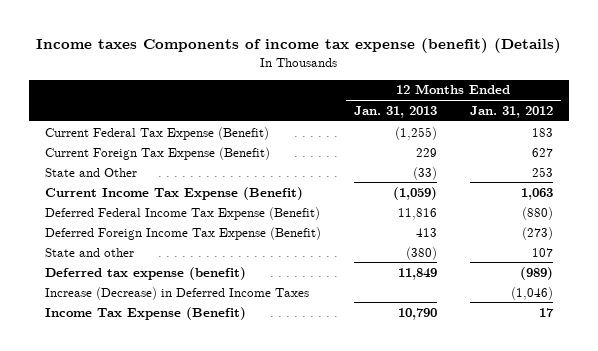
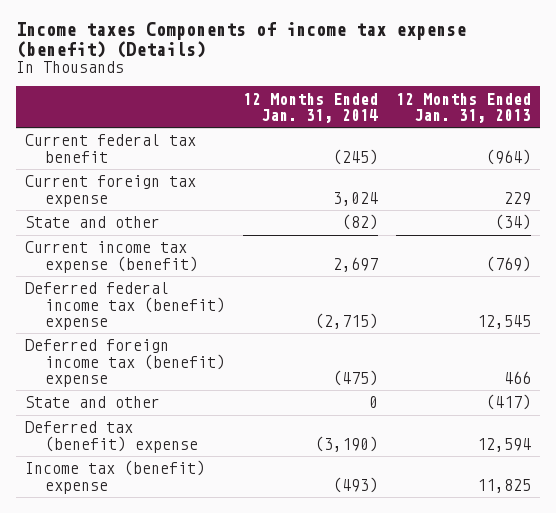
- | 12 Months Ended Jan. 31, 2013 | 12 Months Ended Jan. 31, 2012
+ | 12 Months Ended Jan. 31, 2014 | 12 Months Ended Jan. 31, 2013
- Current Federal Tax Expense (Benefit) | (1,255) | 183
- Current Foreign Tax Expense (Benefit) | 229 | 627
- State and Other | (33) | 253
- Current Income Tax Expense (Benefit) | (1,059) | 1,063
- Deferred Federal Income Tax Expense (Benefit) | 11,816 | (880)
- Deferred Foreign Income Tax Expense (Benefit) | 413 | (273)
- State and other | (380) | 107
- Deferred tax expense (benefit) | 11,849 | (989)
- Increase (Decrease) in Deferred Income Taxes | | (1,046)
- Income Tax Expense (Benefit) | 10,790 | 17
+ Current federal tax benefit | (245) | (964)
+ Current foreign tax expense | 3,024 | 229
+ State and other | (82) | (34)
+ Current income tax expense (benefit) | 2,697 | (769)
+ Deferred federal income tax (benefit) expense | (2,715) | 12,545
+ Deferred foreign income tax (benefit) expense | (475) | 466
+ State and other | 0 | (417)
+ Deferred tax (benefit) expense | (3,190) | 12,594
+ Income tax (benefit) expense | (493) | 11,825

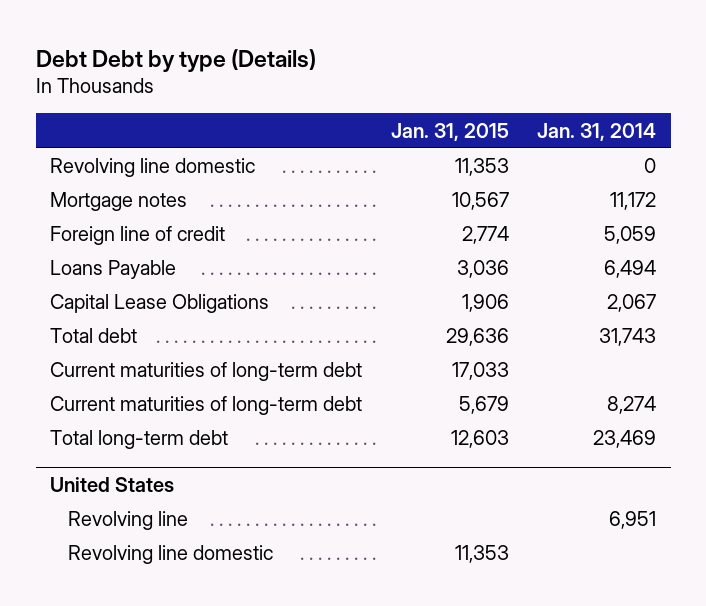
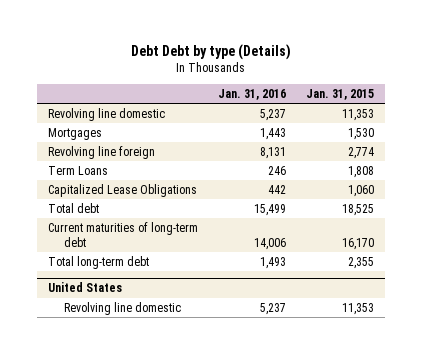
- | Jan. 31, 2015 | Jan. 31, 2014
+ | Jan. 31, 2016 | Jan. 31, 2015
- Mortgage notes | 10,567 | 11,172
- Foreign line of credit | 2,774 | 5,059
- Loans Payable | 3,036 | 6,494
- Capital Lease Obligations | 1,906 | 2,067
- Total debt | 29,636 | 31,743
- Current maturities of long-term debt | 17,033 |
- Current maturities of long-term debt | 5,679 | 8,274
- Total long-term debt | 12,603 | 23,469
+ Mortgages | 1,443 | 1,530
+ Revolving line foreign | 8,131 | 2,774
+ Term Loans | 246 | 1,808
+ Capitalized Lease Obligations | 442 | 1,060
+ Total debt | 15,499 | 18,525
+ Current maturities of long-term debt | 14,006 | 16,170
+ Total long-term debt | 1,493 | 2,355
@ United States
- Revolving line | | 6,951

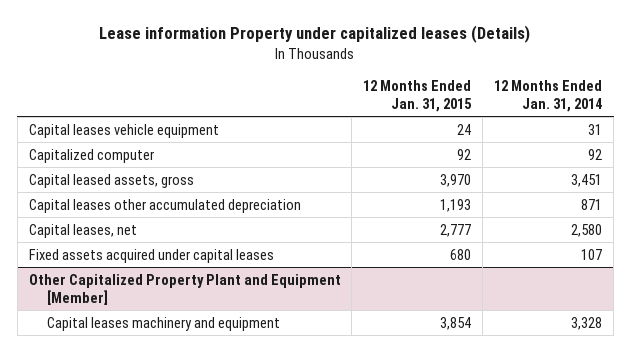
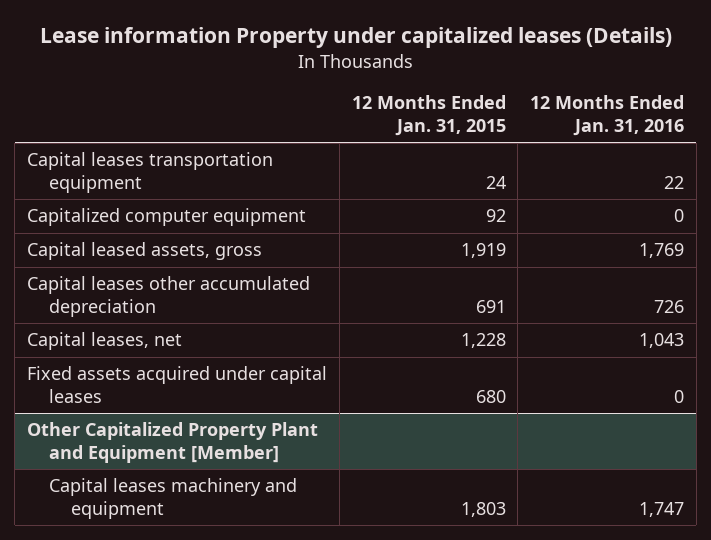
- | 12 Months Ended Jan. 31, 2015 | 12 Months Ended Jan. 31, 2014
+ | 12 Months Ended Jan. 31, 2015 | 12 Months Ended Jan. 31, 2016
- Capital leases vehicle equipment | 24 | 31
- Capitalized computer | 92 | 92
- Capital leased assets, gross | 3,970 | 3,451
- Capital leases other accumulated depreciation | 1,193 | 871
- Capital leases, net | 2,777 | 2,580
+ Capital leases transportation equipment | 24 | 22
+ Capitalized computer equipment | 92 | 0
+ Capital leased assets, gross | 1,919 | 1,769
+ Capital leases other accumulated depreciation | 691 | 726
+ Capital leases, net | 1,228 | 1,043
@ Other Capitalized Property Plant and Equipment [Member]
- Capital leases machinery and equipment | 3,854 | 3,328
+ Capital leases machinery and equipment | 1,803 | 1,747

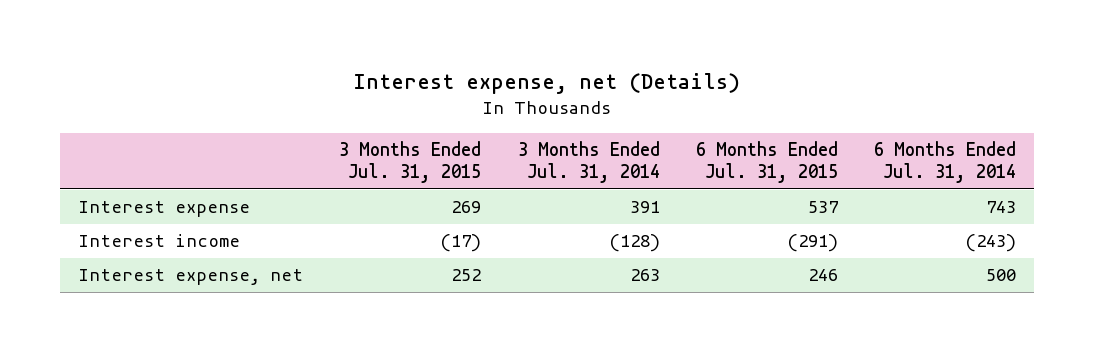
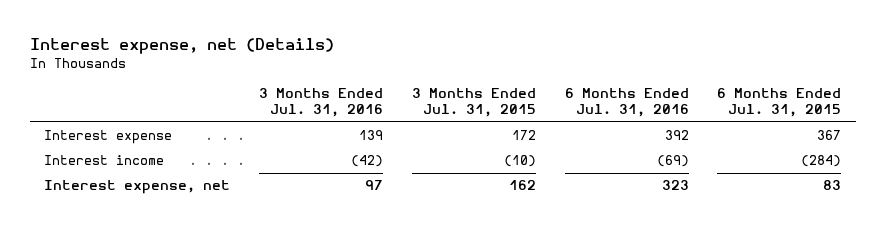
- | 3 Months Ended Jul. 31, 2015 | 3 Months Ended Jul. 31, 2014 | 6 Months Ended Jul. 31, 2015 | 6 Months Ended Jul. 31, 2014
+ | 3 Months Ended Jul. 31, 2016 | 3 Months Ended Jul. 31, 2015 | 6 Months Ended Jul. 31, 2016 | 6 Months Ended Jul. 31, 2015
- Interest expense | 269 | 391 | 537 | 743
- Interest income | (17) | (128) | (291) | (243)
- Interest expense, net | 252 | 263 | 246 | 500
+ Interest expense | 139 | 172 | 392 | 367
+ Interest income | (42) | (10) | (69) | (284)
+ Interest expense, net | 97 | 162 | 323 | 83

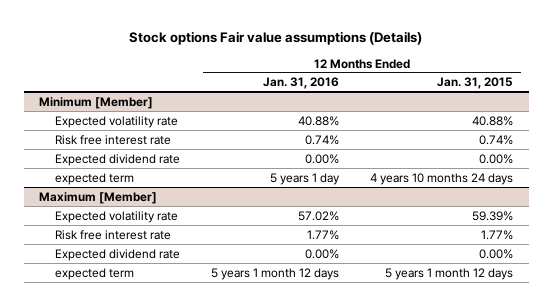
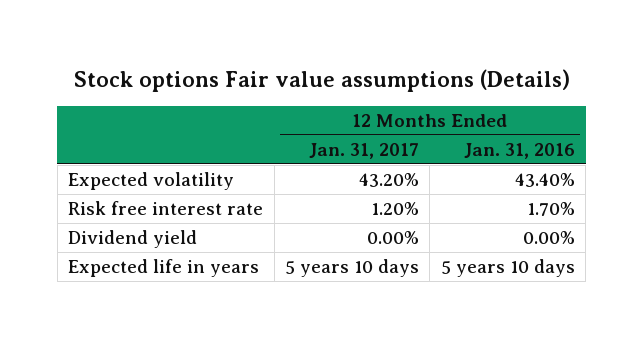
- | 12 Months Ended Jan. 31, 2016 | 12 Months Ended Jan. 31, 2015
+ | 12 Months Ended Jan. 31, 2017 | 12 Months Ended Jan. 31, 2016
- Minimum [Member]
- Expected volatility rate | 40.88% | 40.88%
- Risk free interest rate | 0.74% | 0.74%
- Expected dividend rate | 0.00% | 0.00%
- expected term | 5 years 1 day | 4 years 10 months 24 days
- Maximum [Member]
- Expected volatility rate | 57.02% | 59.39%
- Risk free interest rate | 1.77% | 1.77%
- Expected dividend rate | 0.00% | 0.00%
- expected term | 5 years 1 month 12 days | 5 years 1 month 12 days
+ Expected volatility | 43.20% | 43.40%
+ Risk free interest rate | 1.20% | 1.70%
+ Dividend yield | 0.00% | 0.00%
+ Expected life in years | 5 years 10 days | 5 years 10 days

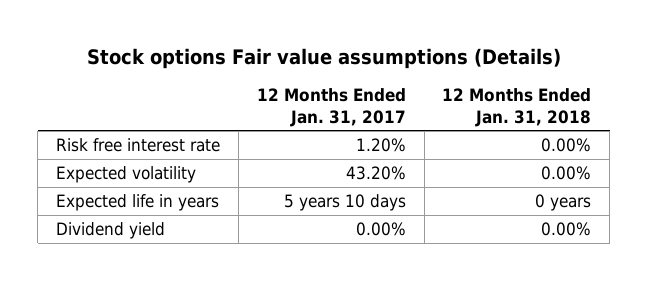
- | 12 Months Ended Jan. 31, 2017 | 12 Months Ended Jan. 31, 2016
+ | 12 Months Ended Jan. 31, 2017 | 12 Months Ended Jan. 31, 2018
moved down: Expected volatility | 43.20% | 0.00%
moved down: Dividend yield | 0.00% | 0.00%

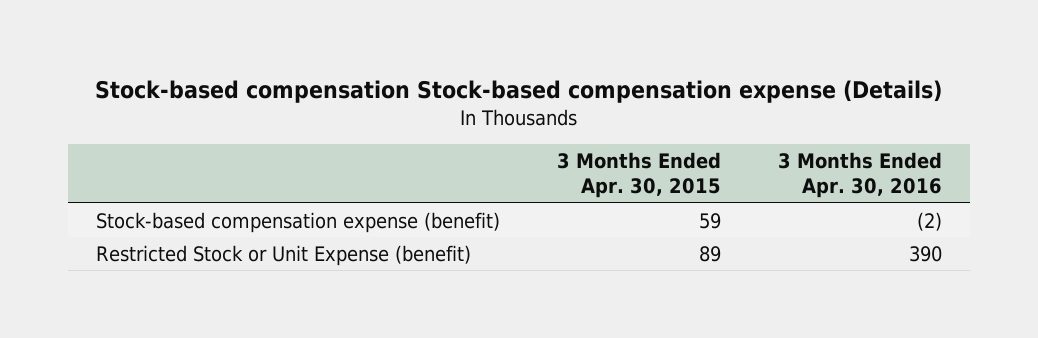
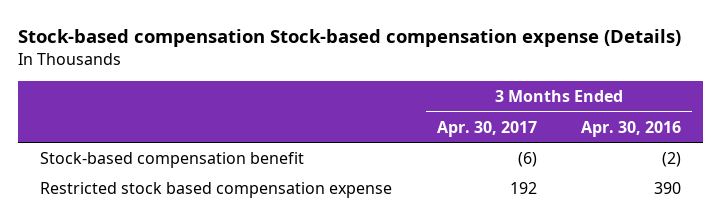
- | 3 Months Ended Apr. 30, 2015 | 3 Months Ended Apr. 30, 2016
+ | 3 Months Ended Apr. 30, 2017 | 3 Months Ended Apr. 30, 2016
- Stock-based compensation expense (benefit) | 59 | (2)
- Restricted Stock or Unit Expense (benefit) | 89 | 390
+ Stock-based compensation benefit | (6) | (2)
+ Restricted stock based compensation expense | 192 | 390

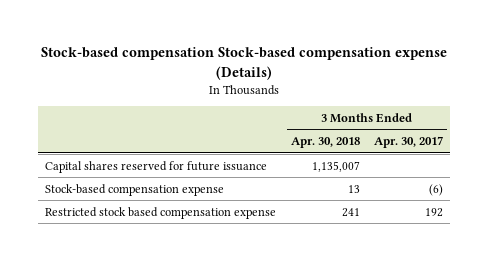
- | 3 Months Ended Apr. 30, 2017 | 3 Months Ended Apr. 30, 2016
+ | 3 Months Ended Apr. 30, 2018 | 3 Months Ended Apr. 30, 2017
- Stock-based compensation benefit | (6) | (2)
+ Capital shares reserved for future issuance | 1,135,007 |
+ Stock-based compensation expense | 13 | (6)

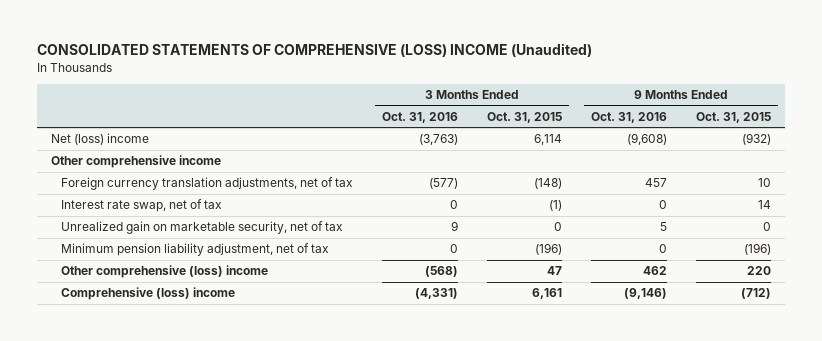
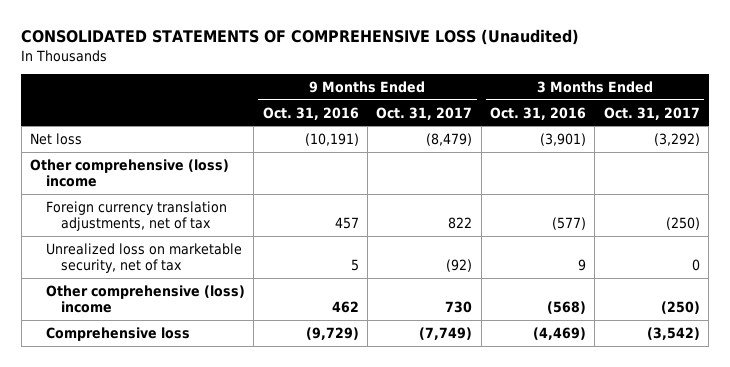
- CONSOLIDATED STATEMENTS OF COMPREHENSIVE (LOSS) INCOME (Unaudited)
+ CONSOLIDATED STATEMENTS OF COMPREHENSIVE LOSS (Unaudited)
- | 3 Months Ended Oct. 31, 2016 | 3 Months Ended Oct. 31, 2015 | 9 Months Ended Oct. 31, 2016 | 9 Months Ended Oct. 31, 2015
+ | 9 Months Ended Oct. 31, 2016 | 9 Months Ended Oct. 31, 2017 | 3 Months Ended Oct. 31, 2016 | 3 Months Ended Oct. 31, 2017
- Net (loss) income | (3,763) | 6,114 | (9,608) | (932)
- Other comprehensive income
+ Net loss | (10,191) | (8,479) | (3,901) | (3,292)
+ Other comprehensive (loss) income
- Interest rate swap, net of tax | 0 | (1) | 0 | 14
- Unrealized gain on marketable security, net of tax | 9 | 0 | 5 | 0
- Minimum pension liability adjustment, net of tax | 0 | (196) | 0 | (196)
+ Unrealized loss on marketable security, net of tax | 5 | (92) | 9 | 0
- Comprehensive (loss) income | (4,331) | 6,161 | (9,146) | (712)
+ Comprehensive loss | (9,729) | (7,749) | (4,469) | (3,542)

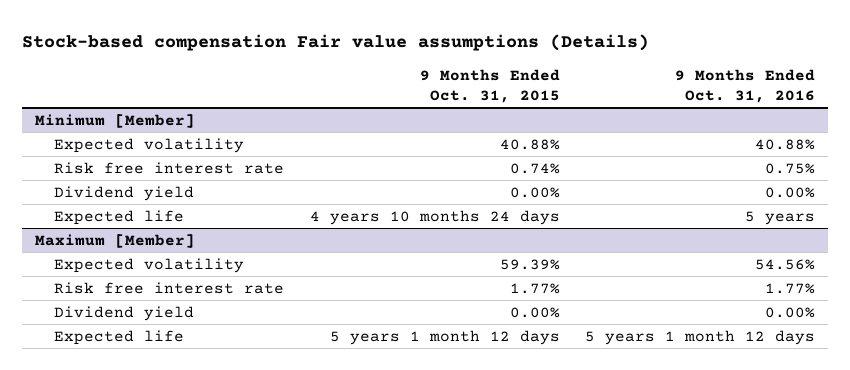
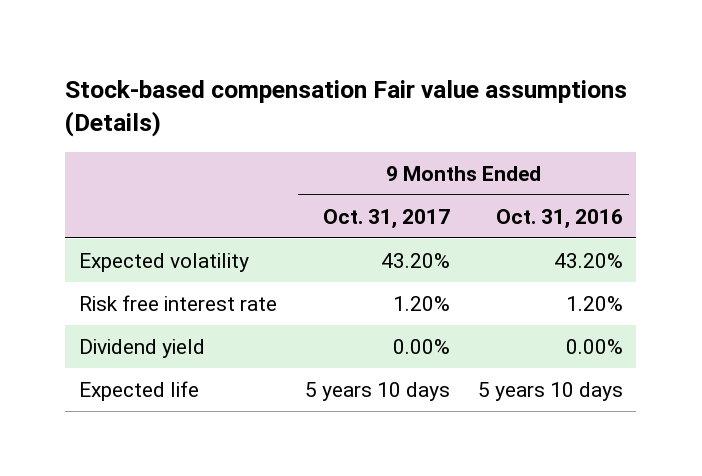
- | 9 Months Ended Oct. 31, 2015 | 9 Months Ended Oct. 31, 2016
+ | 9 Months Ended Oct. 31, 2017 | 9 Months Ended Oct. 31, 2016
- Minimum [Member]
- Expected volatility | 40.88% | 40.88%
- Risk free interest rate | 0.74% | 0.75%
- Dividend yield | 0.00% | 0.00%
- Expected life | 4 years 10 months 24 days | 5 years
- Maximum [Member]
- Expected volatility | 59.39% | 54.56%
- Risk free interest rate | 1.77% | 1.77%
+ Expected volatility | 43.20% | 43.20%
+ Risk free interest rate | 1.20% | 1.20%
- Expected life | 5 years 1 month 12 days | 5 years 1 month 12 days
+ Expected life | 5 years 10 days | 5 years 10 days

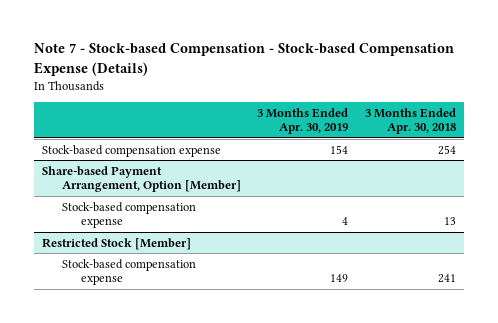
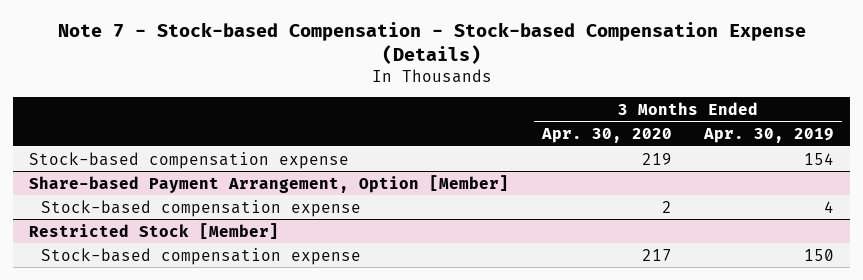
- | 3 Months Ended Apr. 30, 2019 | 3 Months Ended Apr. 30, 2018
+ | 3 Months Ended Apr. 30, 2020 | 3 Months Ended Apr. 30, 2019
@ Restricted Stock [Member]
- Stock-based compensation expense | 149 | 241
+ Stock-based compensation expense | 217 | 150

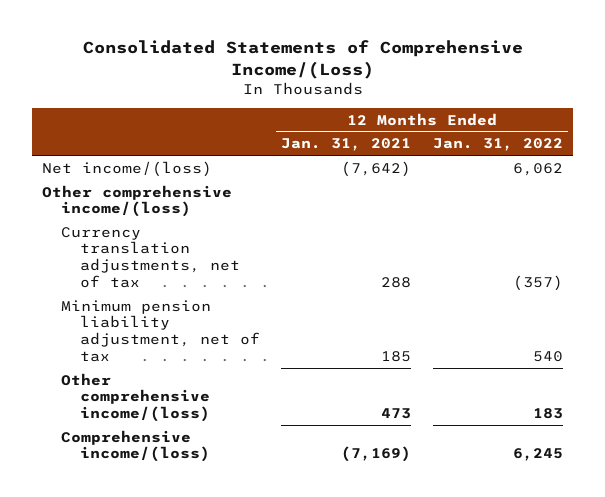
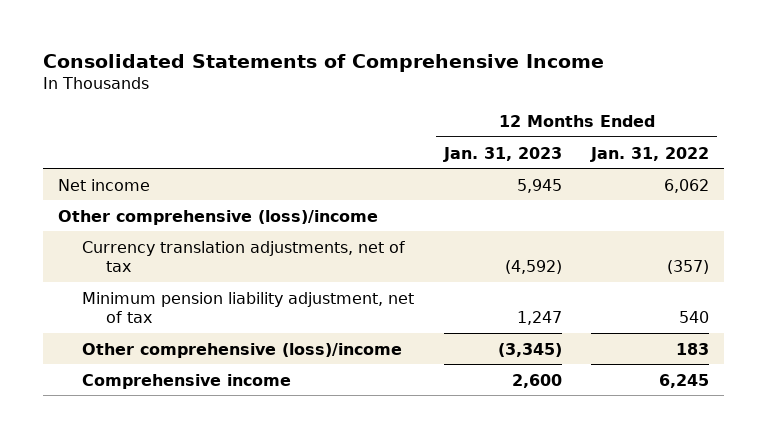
- Consolidated Statements of Comprehensive Income/(Loss)
+ Consolidated Statements of Comprehensive Income
- | 12 Months Ended Jan. 31, 2021 | 12 Months Ended Jan. 31, 2022
+ | 12 Months Ended Jan. 31, 2023 | 12 Months Ended Jan. 31, 2022
- Net income/(loss) | (7,642) | 6,062
- Other comprehensive income/(loss)
+ Net income | 5,945 | 6,062
+ Other comprehensive (loss)/income
- Other comprehensive income/(loss) | 473 | 183
- Comprehensive income/(loss) | (7,169) | 6,245
+ Other comprehensive (loss)/income | (3,345) | 183
+ Comprehensive income | 2,600 | 6,245

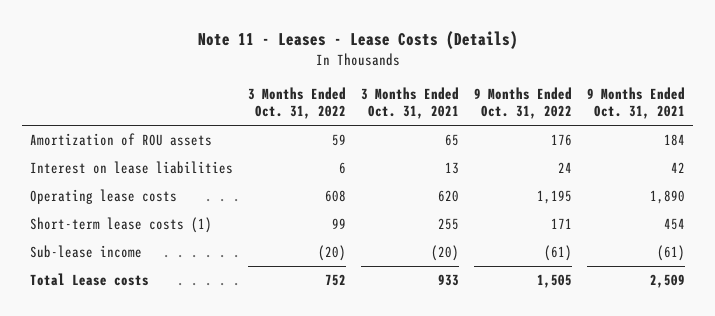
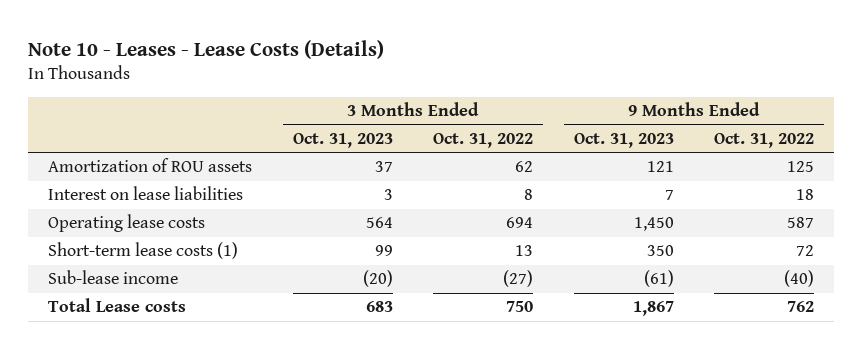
- Note 11 - Leases - Lease Costs (Details)
+ Note 10 - Leases - Lease Costs (Details)
- | 3 Months Ended Oct. 31, 2022 | 3 Months Ended Oct. 31, 2021 | 9 Months Ended Oct. 31, 2022 | 9 Months Ended Oct. 31, 2021
+ | 3 Months Ended Oct. 31, 2023 | 3 Months Ended Oct. 31, 2022 | 9 Months Ended Oct. 31, 2023 | 9 Months Ended Oct. 31, 2022
- Amortization of ROU assets | 59 | 65 | 176 | 184
- Interest on lease liabilities | 6 | 13 | 24 | 42
- Operating lease costs | 608 | 620 | 1,195 | 1,890
- Short-term lease costs (1) | 99 | 255 | 171 | 454
- Sub-lease income | (20) | (20) | (61) | (61)
- Total Lease costs | 752 | 933 | 1,505 | 2,509
+ Amortization of ROU assets | 37 | 62 | 121 | 125
+ Interest on lease liabilities | 3 | 8 | 7 | 18
+ Operating lease costs | 564 | 694 | 1,450 | 587
+ Short-term lease costs (1) | 99 | 13 | 350 | 72
+ Sub-lease income | (20) | (27) | (61) | (40)
+ Total Lease costs | 683 | 750 | 1,867 | 762

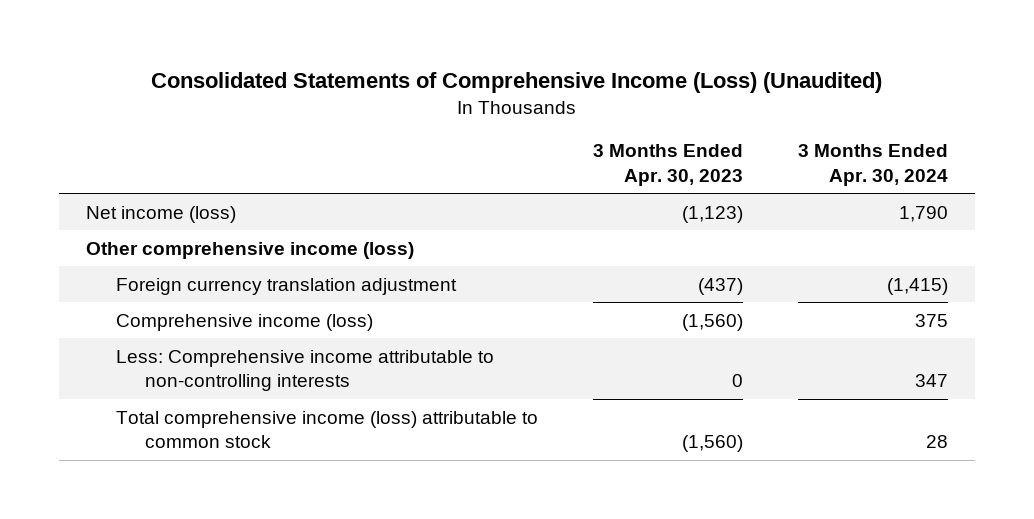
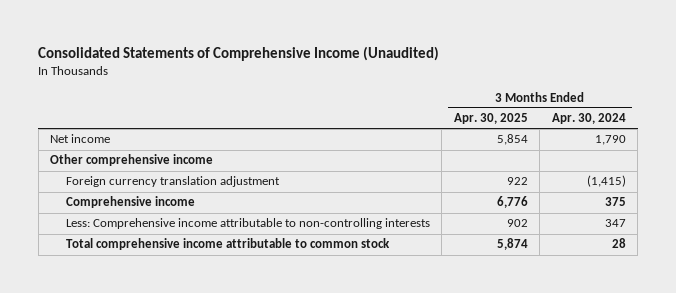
- Consolidated Statements of Comprehensive Income (Loss) (Unaudited)
+ Consolidated Statements of Comprehensive Income (Unaudited)
- | 3 Months Ended Apr. 30, 2023 | 3 Months Ended Apr. 30, 2024
+ | 3 Months Ended Apr. 30, 2025 | 3 Months Ended Apr. 30, 2024
- Net income (loss) | (1,123) | 1,790
- Other comprehensive income (loss)
+ Net income | 5,854 | 1,790
+ Other comprehensive income
- Comprehensive income (loss) | (1,560) | 375
+ Comprehensive income | 6,776 | 375
- Total comprehensive income (loss) attributable to common stock | (1,560) | 28
+ Total comprehensive income attributable to common stock | 5,874 | 28

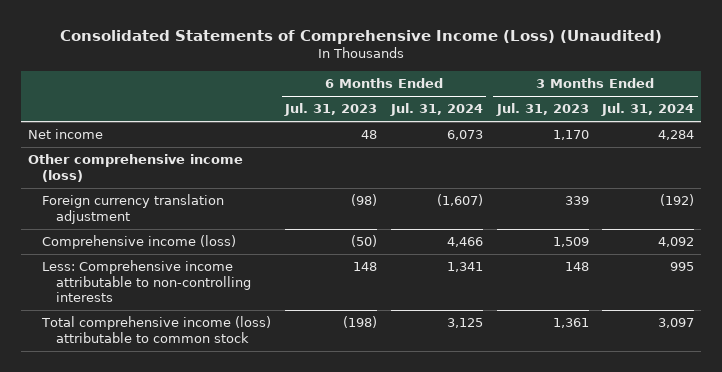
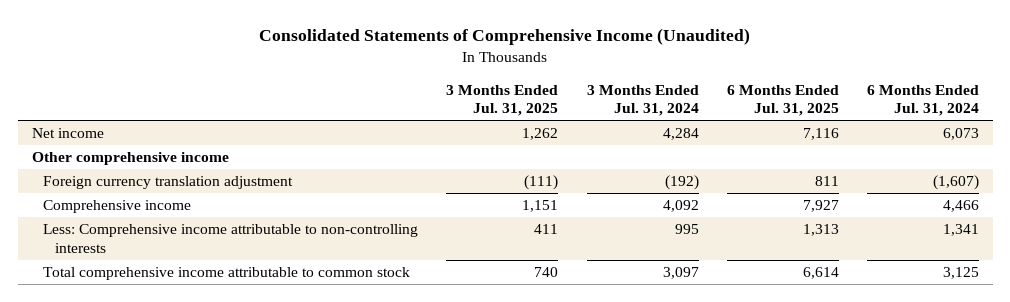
- Consolidated Statements of Comprehensive Income (Loss) (Unaudited)
+ Consolidated Statements of Comprehensive Income (Unaudited)
- | 6 Months Ended Jul. 31, 2023 | 6 Months Ended Jul. 31, 2024 | 3 Months Ended Jul. 31, 2023 | 3 Months Ended Jul. 31, 2024
+ | 3 Months Ended Jul. 31, 2025 | 3 Months Ended Jul. 31, 2024 | 6 Months Ended Jul. 31, 2025 | 6 Months Ended Jul. 31, 2024
- Other comprehensive income (loss)
+ Other comprehensive income
- Comprehensive income (loss) | (50) | 4,466 | 1,509 | 4,092
+ Comprehensive income | 1,151 | 4,092 | 7,927 | 4,466
- Total comprehensive income (loss) attributable to common stock | (198) | 3,125 | 1,361 | 3,097
+ Total comprehensive income attributable to common stock | 740 | 3,097 | 6,614 | 3,125

